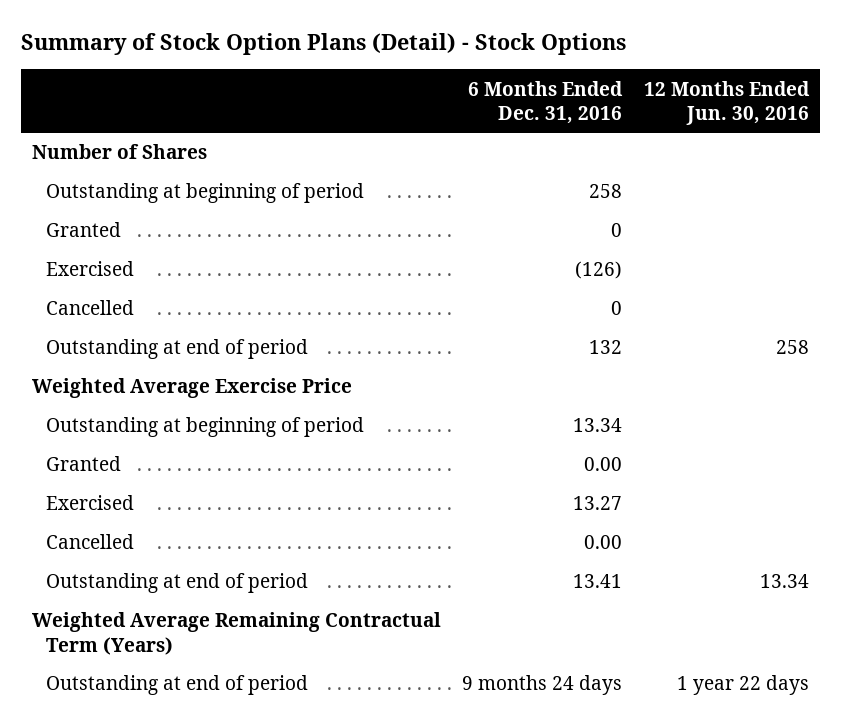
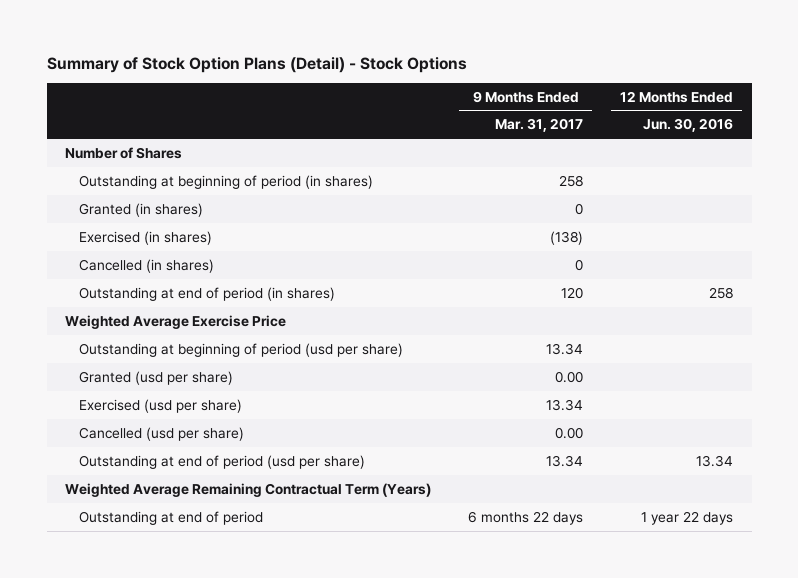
- | 6 Months Ended Dec. 31, 2016 | 12 Months Ended Jun. 30, 2016
+ | 9 Months Ended Mar. 31, 2017 | 12 Months Ended Jun. 30, 2016
- Outstanding at beginning of period | 258 |
- Granted | 0 |
- Exercised | (126) |
- Cancelled | 0 |
- Outstanding at end of period | 132 | 258
+ Outstanding at beginning of period (in shares) | 258 |
+ Granted (in shares) | 0 |
+ Exercised (in shares) | (138) |
+ Cancelled (in shares) | 0 |
+ Outstanding at end of period (in shares) | 120 | 258
- Outstanding at beginning of period | 13.34 |
- Granted | 0.00 |
- Exercised | 13.27 |
- Cancelled | 0.00 |
- Outstanding at end of period | 13.41 | 13.34
+ Outstanding at beginning of period (usd per share) | 13.34 |
+ Granted (usd per share) | 0.00 |
+ Exercised (usd per share) | 13.34 |
+ Cancelled (usd per share) | 0.00 |
+ Outstanding at end of period (usd per share) | 13.34 | 13.34

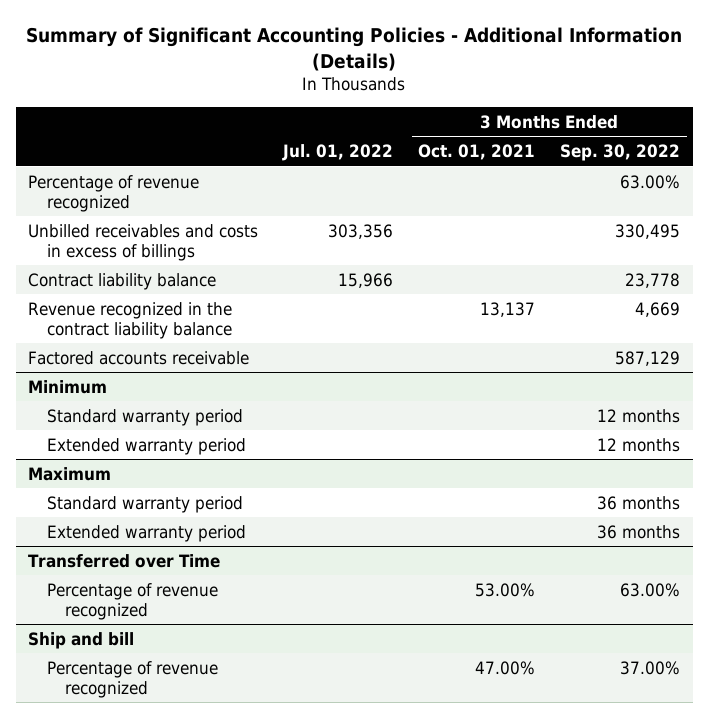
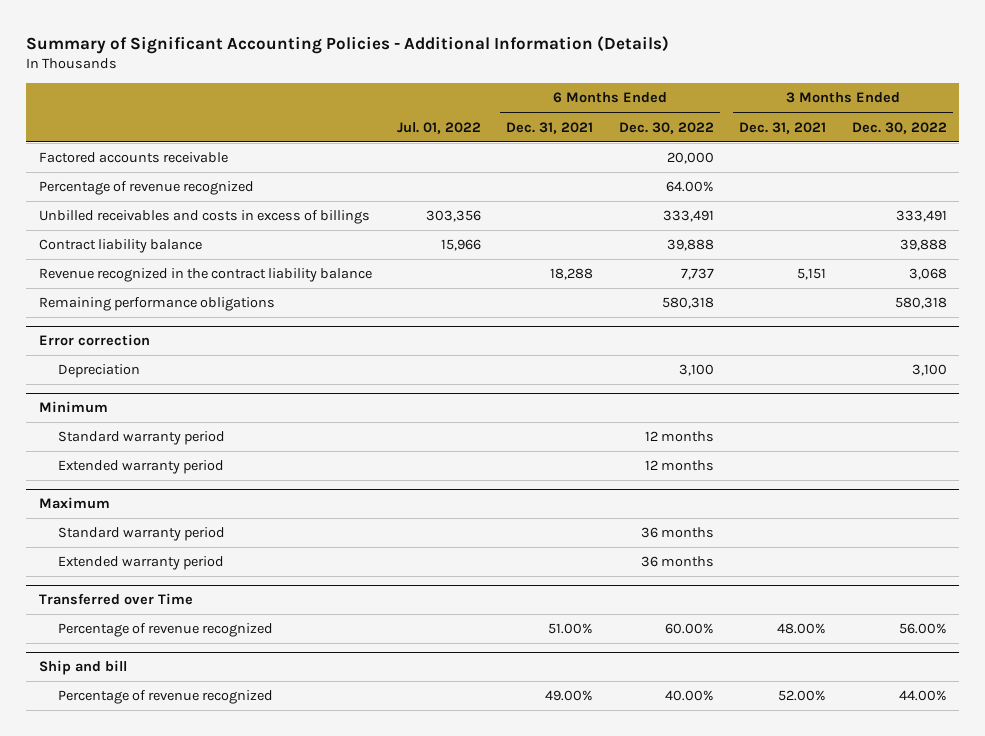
- | Jul. 01, 2022 | 3 Months Ended Oct. 01, 2021 | 3 Months Ended Sep. 30, 2022
+ | Jul. 01, 2022 | 6 Months Ended Dec. 31, 2021 | 6 Months Ended Dec. 30, 2022 | 3 Months Ended Dec. 31, 2021 | 3 Months Ended Dec. 30, 2022
moved up: Factored accounts receivable | | | 20,000 | |
+ Remaining performance obligations | | | 580,318 | | 580,318
+ Error correction
+ Depreciation | | | 3,100 | | 3,100

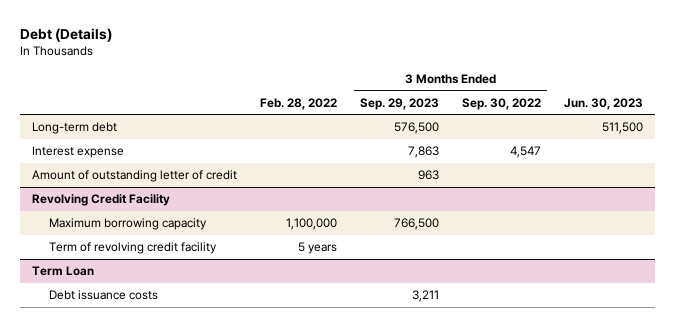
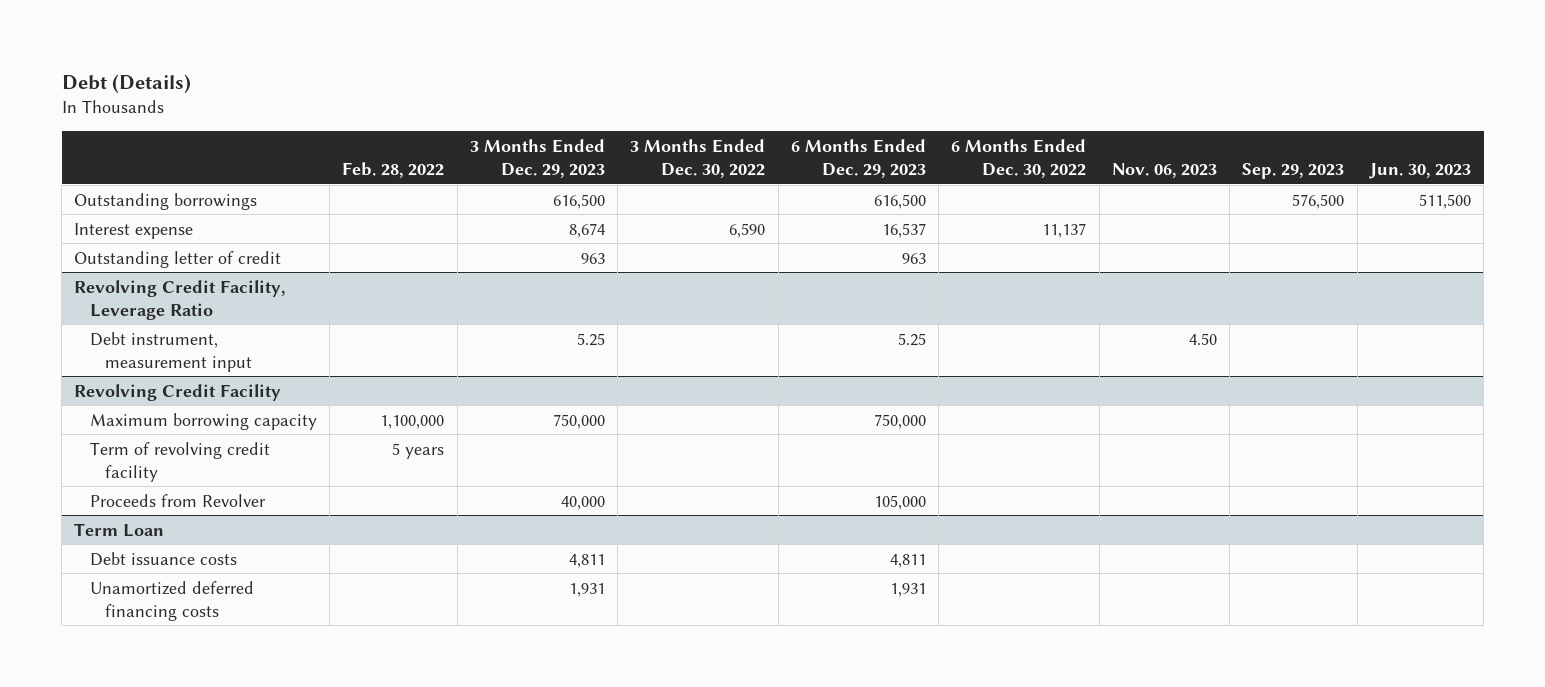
- | Feb. 28, 2022 | 3 Months Ended Sep. 29, 2023 | 3 Months Ended Sep. 30, 2022 | Jun. 30, 2023
+ | Feb. 28, 2022 | 3 Months Ended Dec. 29, 2023 | 3 Months Ended Dec. 30, 2022 | 6 Months Ended Dec. 29, 2023 | 6 Months Ended Dec. 30, 2022 | Nov. 06, 2023 | Sep. 29, 2023 | Jun. 30, 2023
- Long-term debt | | 576,500 | | 511,500
+ Outstanding borrowings | | 616,500 | | 616,500 | | | 576,500 | 511,500
- Amount of outstanding letter of credit | | 963 | |
+ Outstanding letter of credit | | 963 | | 963 | | | |
+ Revolving Credit Facility, Leverage Ratio
+ Debt instrument, measurement input | | 5.25 | | 5.25 | | 4.50 | |
@ Revolving Credit Facility
+ Proceeds from Revolver | | 40,000 | | 105,000 | | | |
@ Term Loan
+ Unamortized deferred financing costs | | 1,931 | | 1,931 | | | |

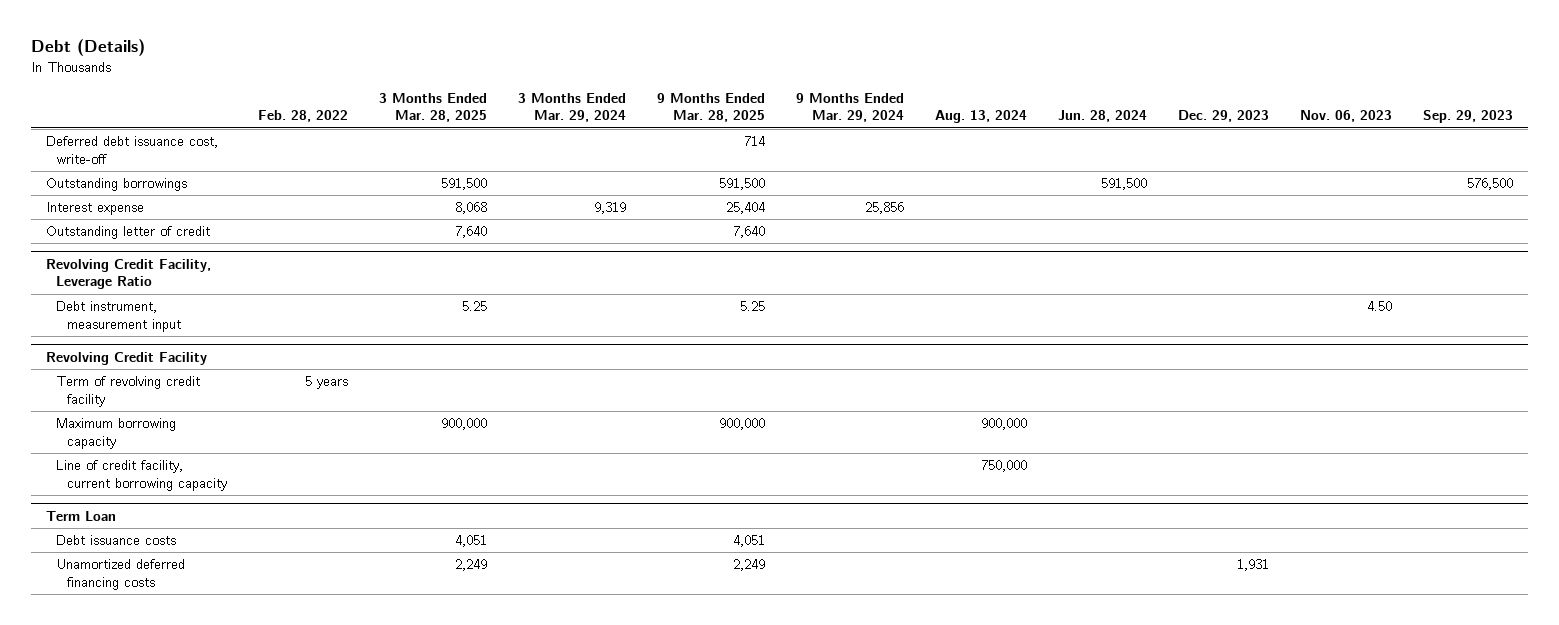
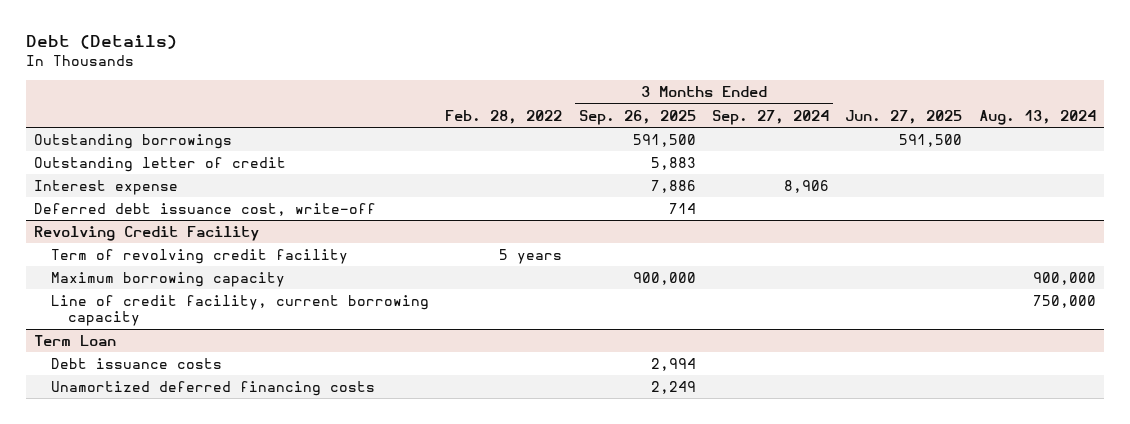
- | Feb. 28, 2022 | 3 Months Ended Mar. 28, 2025 | 3 Months Ended Mar. 29, 2024 | 9 Months Ended Mar. 28, 2025 | 9 Months Ended Mar. 29, 2024 | Aug. 13, 2024 | Jun. 28, 2024 | Dec. 29, 2023 | Nov. 06, 2023 | Sep. 29, 2023
+ | Feb. 28, 2022 | 3 Months Ended Sep. 26, 2025 | 3 Months Ended Sep. 27, 2024 | Jun. 27, 2025 | Aug. 13, 2024
- Revolving Credit Facility, Leverage Ratio
- Debt instrument, measurement input | | 5.25 | | 5.25 | | | | | 4.50 |
moved down: Interest expense | | 7,886 | 8,906 | |
moved down: Deferred debt issuance cost, write-off | | 714 | | |

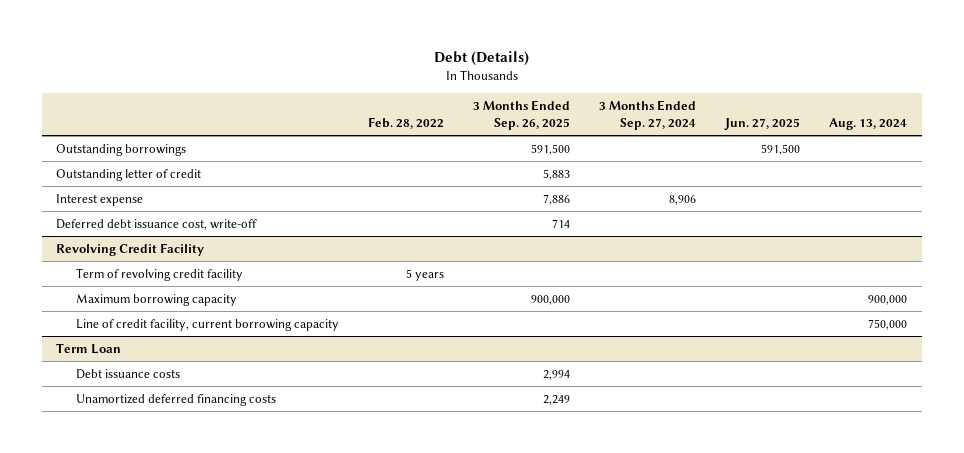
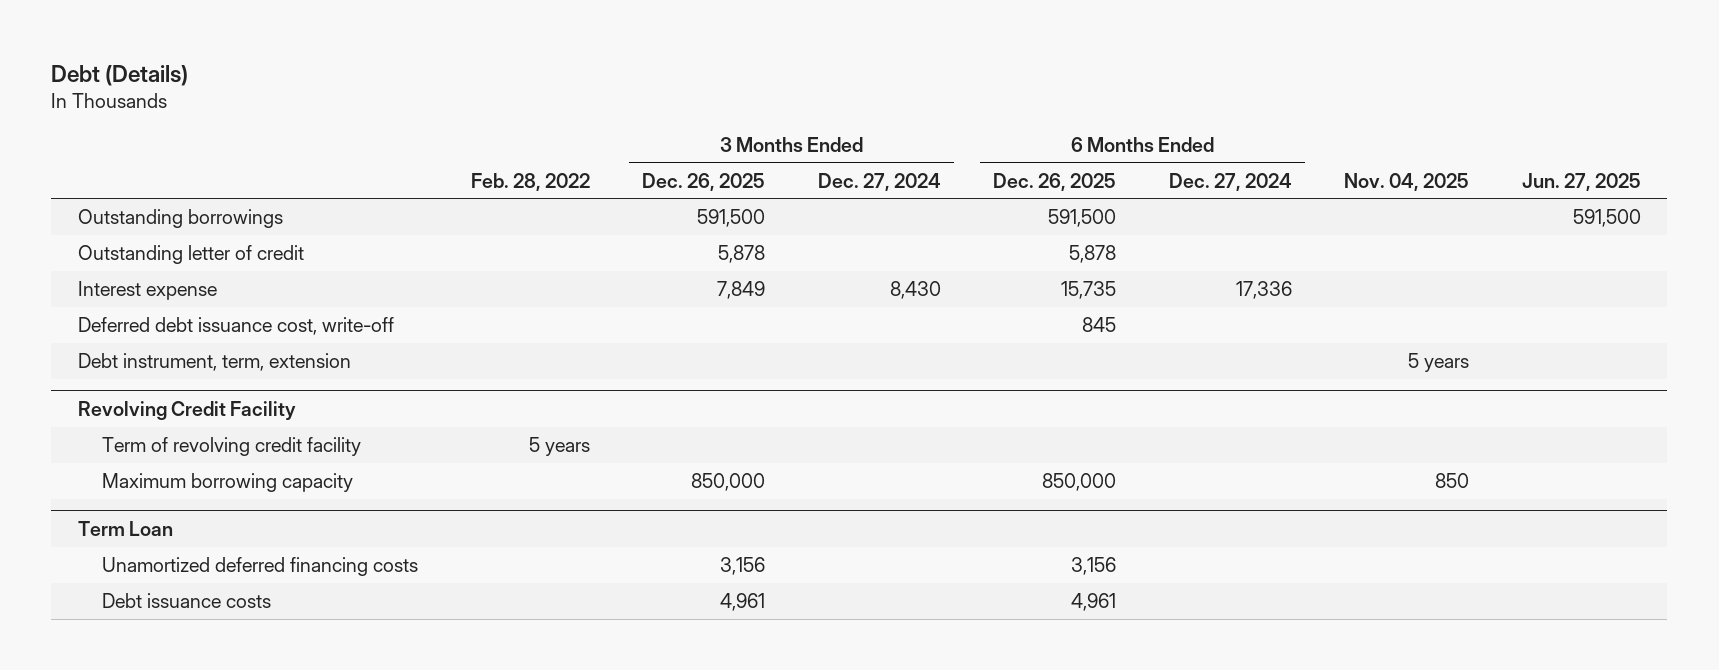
- | Feb. 28, 2022 | 3 Months Ended Sep. 26, 2025 | 3 Months Ended Sep. 27, 2024 | Jun. 27, 2025 | Aug. 13, 2024
+ | Feb. 28, 2022 | 3 Months Ended Dec. 26, 2025 | 3 Months Ended Dec. 27, 2024 | 6 Months Ended Dec. 26, 2025 | 6 Months Ended Dec. 27, 2024 | Nov. 04, 2025 | Jun. 27, 2025
+ Debt instrument, term, extension | | | | | | 5 years |
@ Revolving Credit Facility
- Line of credit facility, current borrowing capacity | | | | | 750,000
@ Term Loan
moved down: Debt issuance costs | | 4,961 | | 4,961 | | |

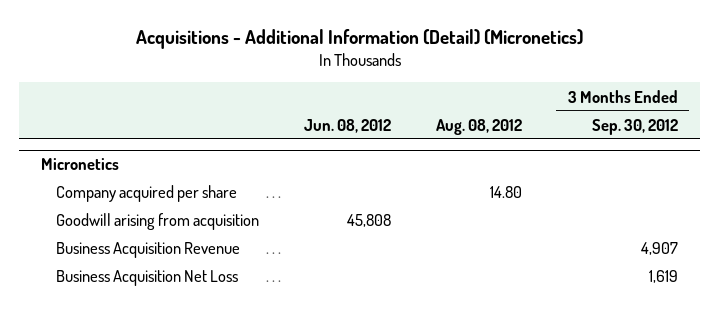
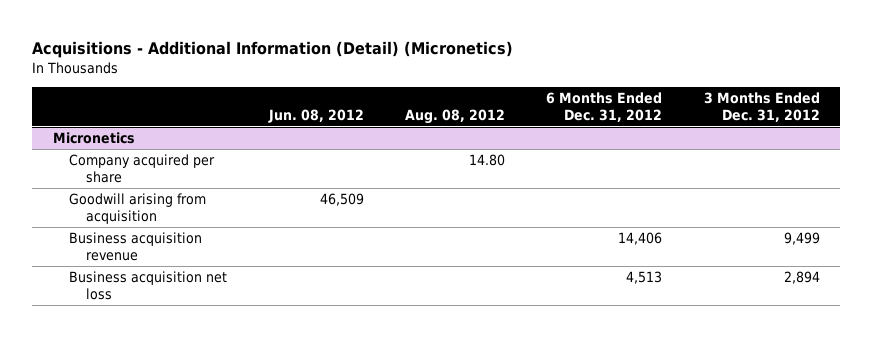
- | Jun. 08, 2012 | Aug. 08, 2012 | 3 Months Ended Sep. 30, 2012
+ | Jun. 08, 2012 | Aug. 08, 2012 | 6 Months Ended Dec. 31, 2012 | 3 Months Ended Dec. 31, 2012
@ Micronetics
- Goodwill arising from acquisition | 45,808 | |
- Business Acquisition Revenue | | | 4,907
- Business Acquisition Net Loss | | | 1,619
+ Goodwill arising from acquisition | 46,509 | | |
+ Business acquisition revenue | | | 14,406 | 9,499
+ Business acquisition net loss | | | 4,513 | 2,894

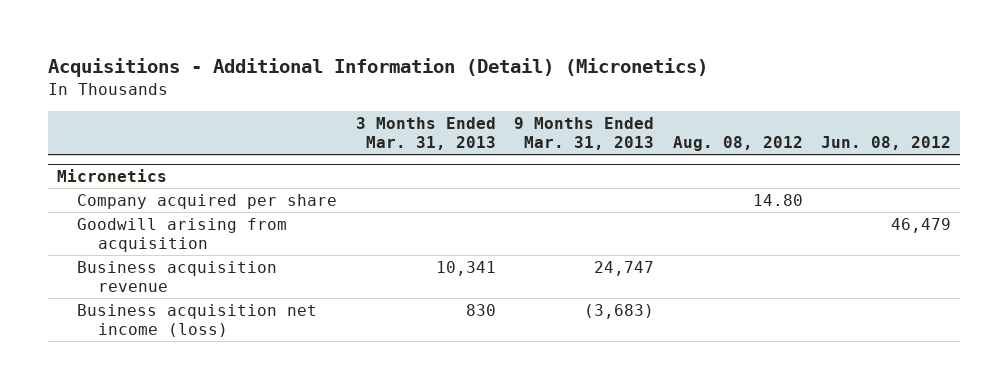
- | Jun. 08, 2012 | Aug. 08, 2012 | 6 Months Ended Dec. 31, 2012 | 3 Months Ended Dec. 31, 2012
+ | 3 Months Ended Mar. 31, 2013 | 9 Months Ended Mar. 31, 2013 | Aug. 08, 2012 | Jun. 08, 2012
@ Micronetics
- Goodwill arising from acquisition | 46,509 | | |
+ Goodwill arising from acquisition | | | | 46,479
- Business acquisition net loss | | | 4,513 | 2,894
+ Business acquisition net income (loss) | 830 | (3,683) | |

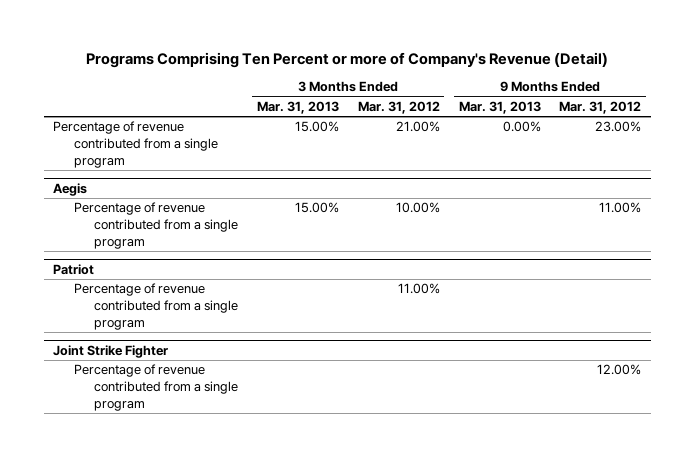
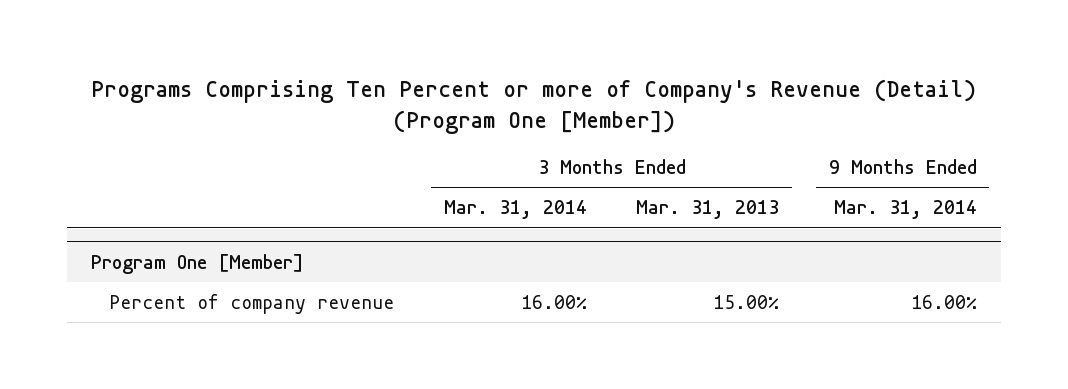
- Programs Comprising Ten Percent or more of Company's Revenue (Detail)
+ Programs Comprising Ten Percent or more of Company's Revenue (Detail) (Program One [Member])
- | 3 Months Ended Mar. 31, 2013 | 3 Months Ended Mar. 31, 2012 | 9 Months Ended Mar. 31, 2013 | 9 Months Ended Mar. 31, 2012
+ | 3 Months Ended Mar. 31, 2014 | 3 Months Ended Mar. 31, 2013 | 9 Months Ended Mar. 31, 2014
- Percentage of revenue contributed from a single program | 15.00% | 21.00% | 0.00% | 23.00%
- Aegis
- Percentage of revenue contributed from a single program | 15.00% | 10.00% | | 11.00%
- Patriot
- Percentage of revenue contributed from a single program | | 11.00% | |
- Joint Strike Fighter
- Percentage of revenue contributed from a single program | | | | 12.00%
+ Program One [Member]
+ Percent of company revenue | 16.00% | 15.00% | 16.00%

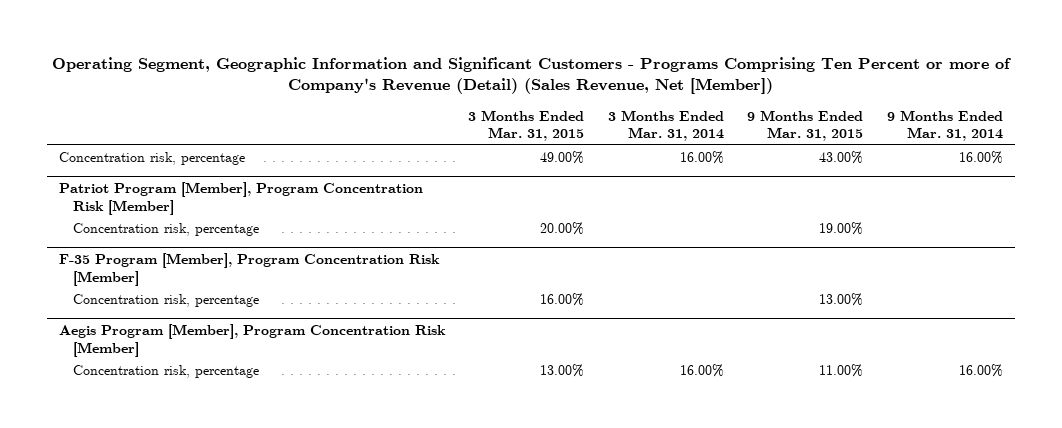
- Programs Comprising Ten Percent or more of Company's Revenue (Detail) (Program One [Member])
+ Operating Segment, Geographic Information and Significant Customers - Programs Comprising Ten Percent or more of Company's Revenue (Detail) (Sales Revenue, Net [Member])
- | 3 Months Ended Mar. 31, 2014 | 3 Months Ended Mar. 31, 2013 | 9 Months Ended Mar. 31, 2014
+ | 3 Months Ended Mar. 31, 2015 | 3 Months Ended Mar. 31, 2014 | 9 Months Ended Mar. 31, 2015 | 9 Months Ended Mar. 31, 2014
- Program One [Member]
- Percent of company revenue | 16.00% | 15.00% | 16.00%
+ Concentration risk, percentage | 49.00% | 16.00% | 43.00% | 16.00%
+ Patriot Program [Member], Program Concentration Risk [Member]
+ Concentration risk, percentage | 20.00% | | 19.00% |
+ F-35 Program [Member], Program Concentration Risk [Member]
+ Concentration risk, percentage | 16.00% | | 13.00% |
+ Aegis Program [Member], Program Concentration Risk [Member]
+ Concentration risk, percentage | 13.00% | 16.00% | 11.00% | 16.00%

